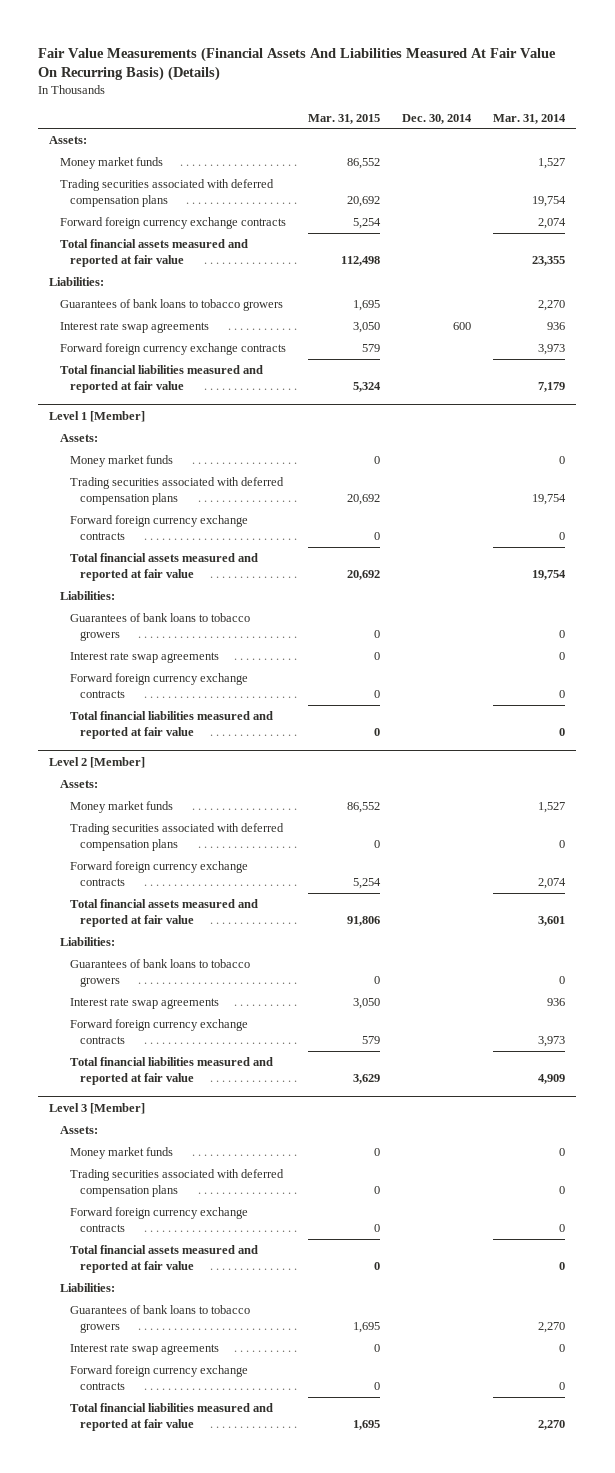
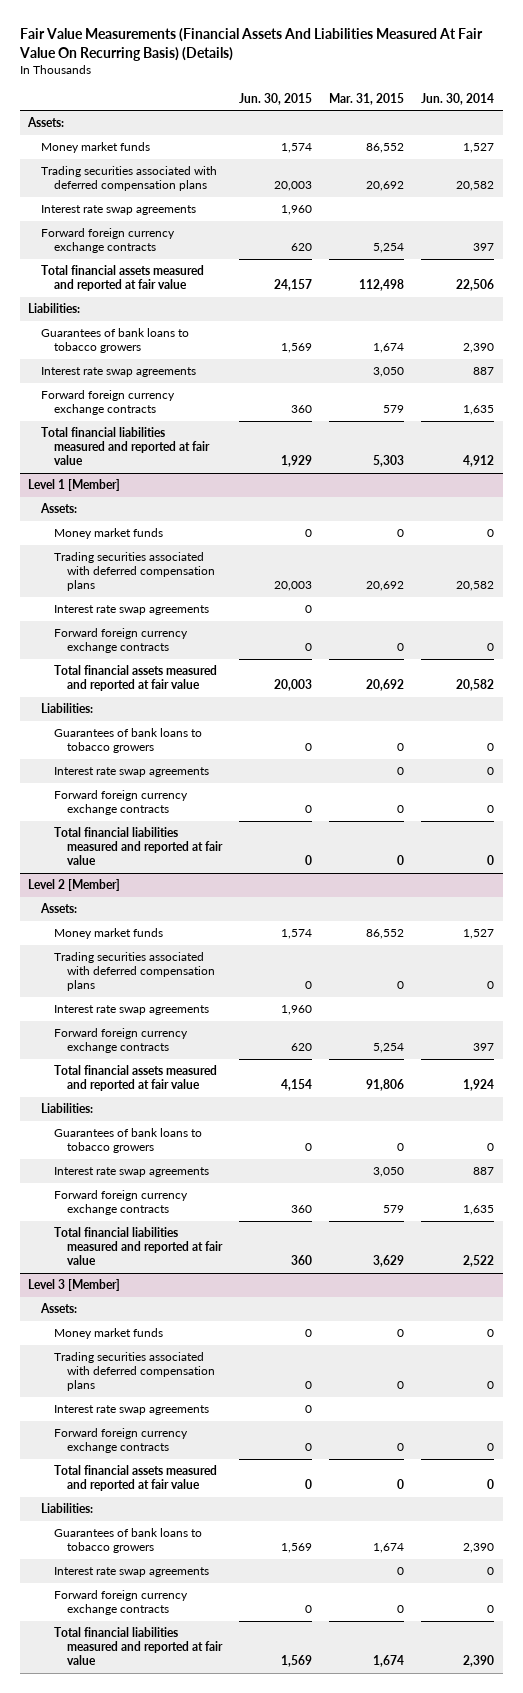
- | Mar. 31, 2015 | Dec. 30, 2014 | Mar. 31, 2014
+ | Jun. 30, 2015 | Mar. 31, 2015 | Jun. 30, 2014
+ Interest rate swap agreements | 1,960 | |
- Guarantees of bank loans to tobacco growers | 1,695 | | 2,270
+ Guarantees of bank loans to tobacco growers | 1,569 | 1,674 | 2,390
- Total financial liabilities measured and reported at fair value | 5,324 | | 7,179
+ Total financial liabilities measured and reported at fair value | 1,929 | 5,303 | 4,912
@ Level 1 [Member]
+ Interest rate swap agreements | 0 | |
@ Level 2 [Member]
+ Interest rate swap agreements | 1,960 | |
@ Level 3 [Member]
+ Interest rate swap agreements | 0 | |
- Guarantees of bank loans to tobacco growers | 1,695 | | 2,270
+ Guarantees of bank loans to tobacco growers | 1,569 | 1,674 | 2,390
- Total financial liabilities measured and reported at fair value | 1,695 | | 2,270
+ Total financial liabilities measured and reported at fair value | 1,569 | 1,674 | 2,390

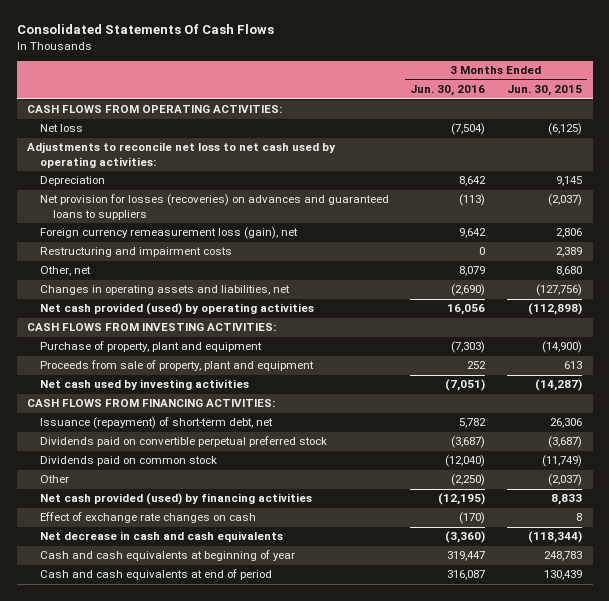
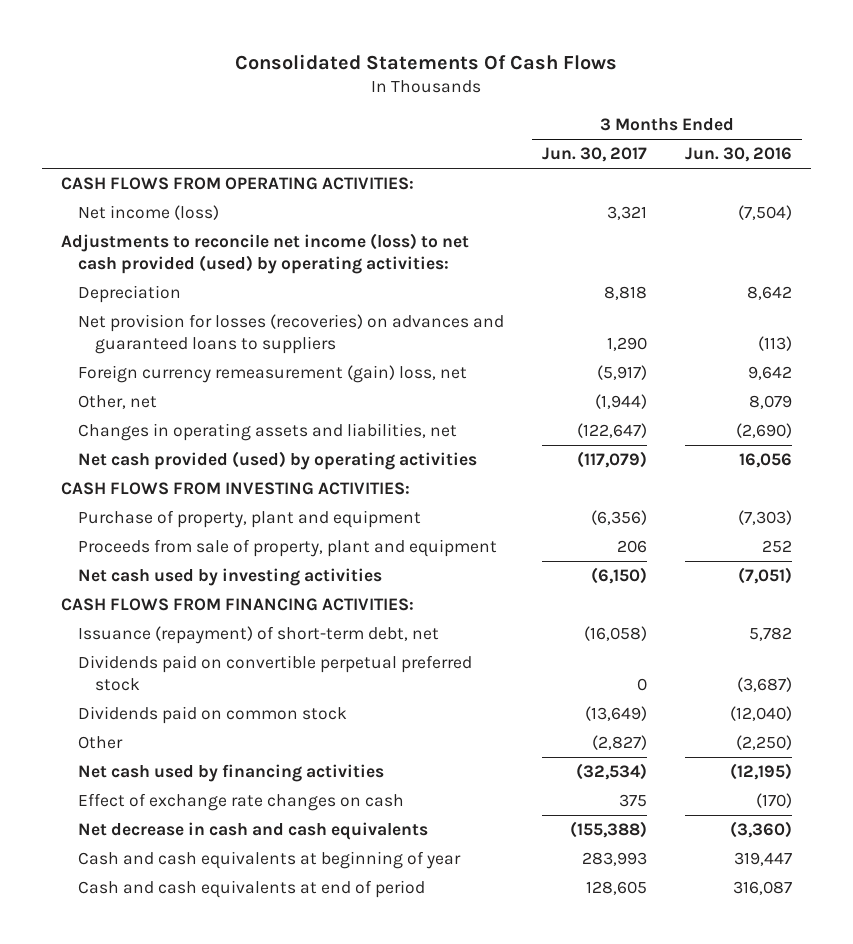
- | 3 Months Ended Jun. 30, 2016 | 3 Months Ended Jun. 30, 2015
+ | 3 Months Ended Jun. 30, 2017 | 3 Months Ended Jun. 30, 2016
- Net loss | (7,504) | (6,125)
- Adjustments to reconcile net loss to net cash used by operating activities:
+ Net income (loss) | 3,321 | (7,504)
+ Adjustments to reconcile net income (loss) to net cash provided (used) by operating activities:
- Foreign currency remeasurement loss (gain), net | 9,642 | 2,806
- Restructuring and impairment costs | 0 | 2,389
+ Foreign currency remeasurement (gain) loss, net | (5,917) | 9,642
- Net cash provided (used) by financing activities | (12,195) | 8,833
+ Net cash used by financing activities | (32,534) | (12,195)

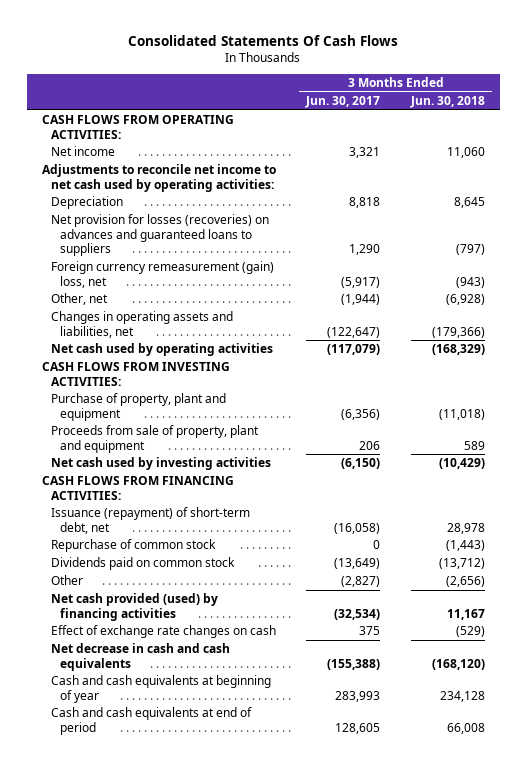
- | 3 Months Ended Jun. 30, 2017 | 3 Months Ended Jun. 30, 2016
+ | 3 Months Ended Jun. 30, 2017 | 3 Months Ended Jun. 30, 2018
- Net income (loss) | 3,321 | (7,504)
- Adjustments to reconcile net income (loss) to net cash provided (used) by operating activities:
+ Net income | 3,321 | 11,060
+ Adjustments to reconcile net income to net cash used by operating activities:
- Net cash provided (used) by operating activities | (117,079) | 16,056
+ Net cash used by operating activities | (117,079) | (168,329)
- Dividends paid on convertible perpetual preferred stock | 0 | (3,687)
+ Repurchase of common stock | 0 | (1,443)
- Net cash used by financing activities | (32,534) | (12,195)
+ Net cash provided (used) by financing activities | (32,534) | 11,167

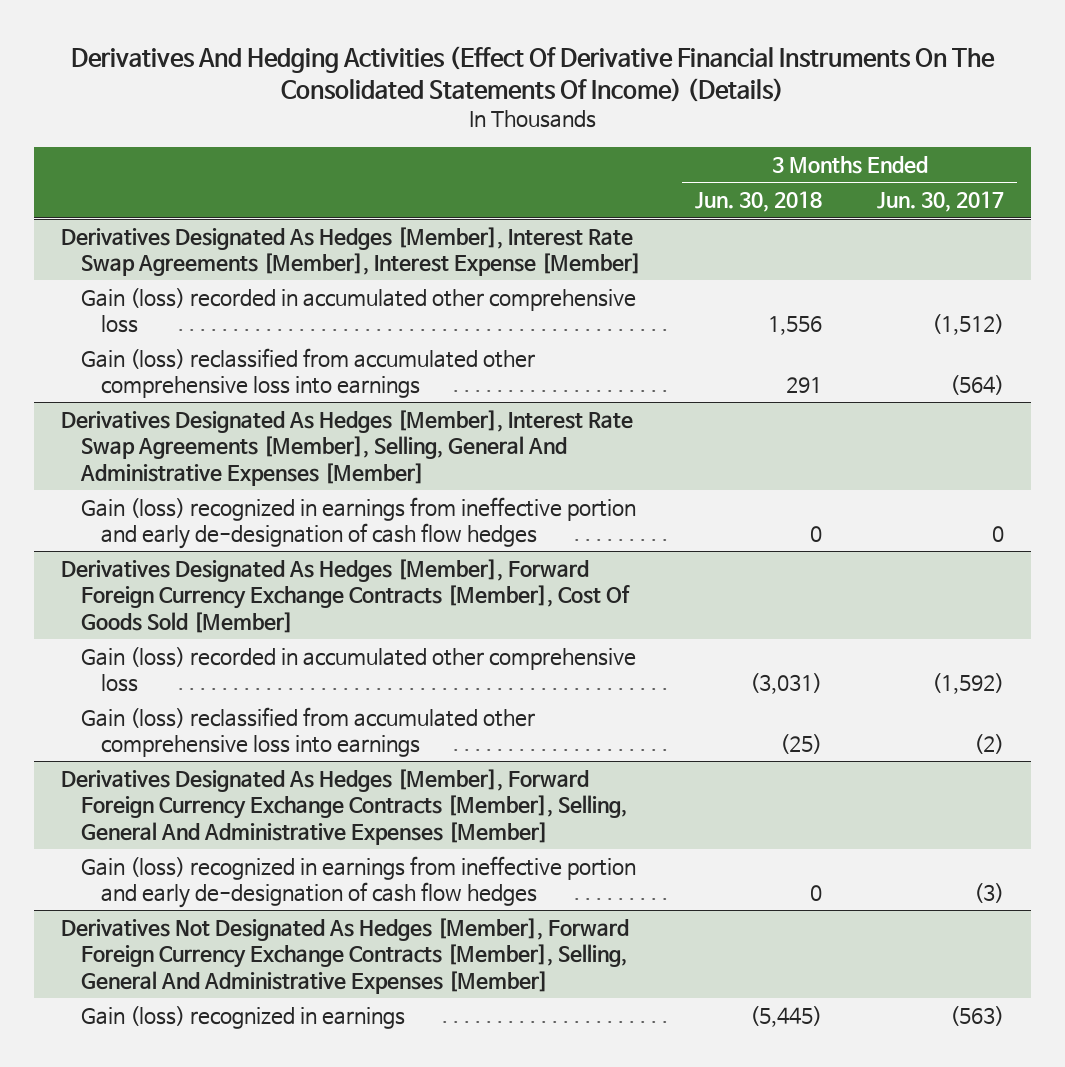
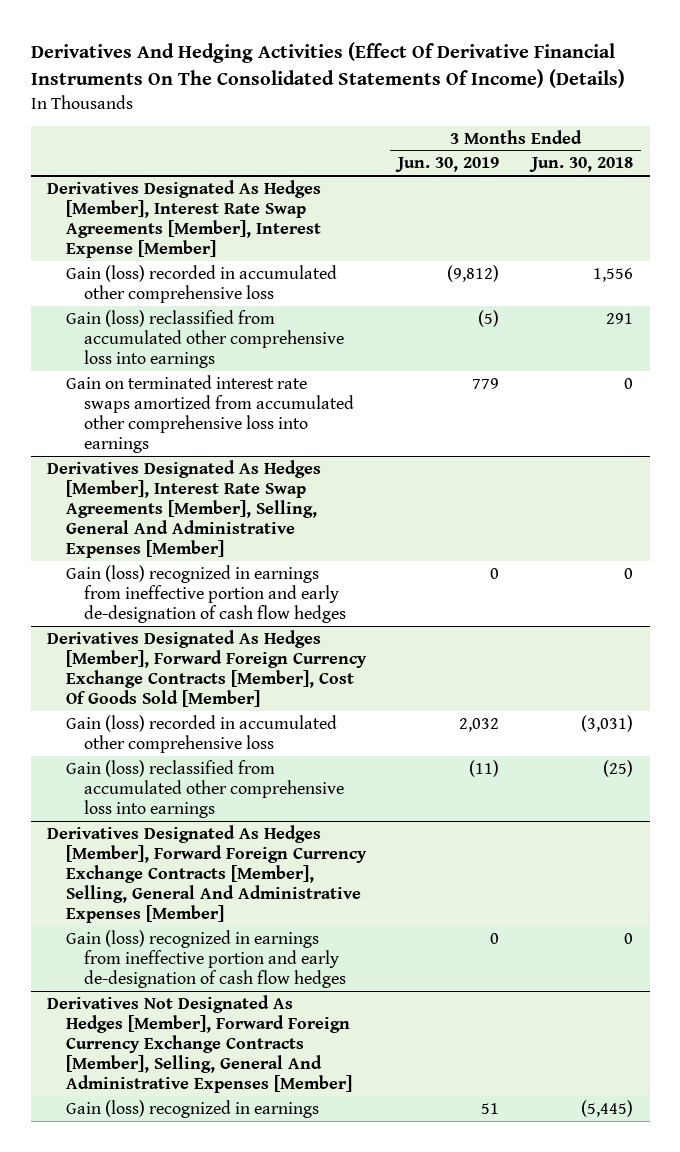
- | 3 Months Ended Jun. 30, 2018 | 3 Months Ended Jun. 30, 2017
+ | 3 Months Ended Jun. 30, 2019 | 3 Months Ended Jun. 30, 2018
@ Derivatives Designated As Hedges [Member], Interest Rate Swap Agreements [Member], Interest Expense [Member]
+ Gain on terminated interest rate swaps amortized from accumulated other comprehensive loss into earnings | 779 | 0

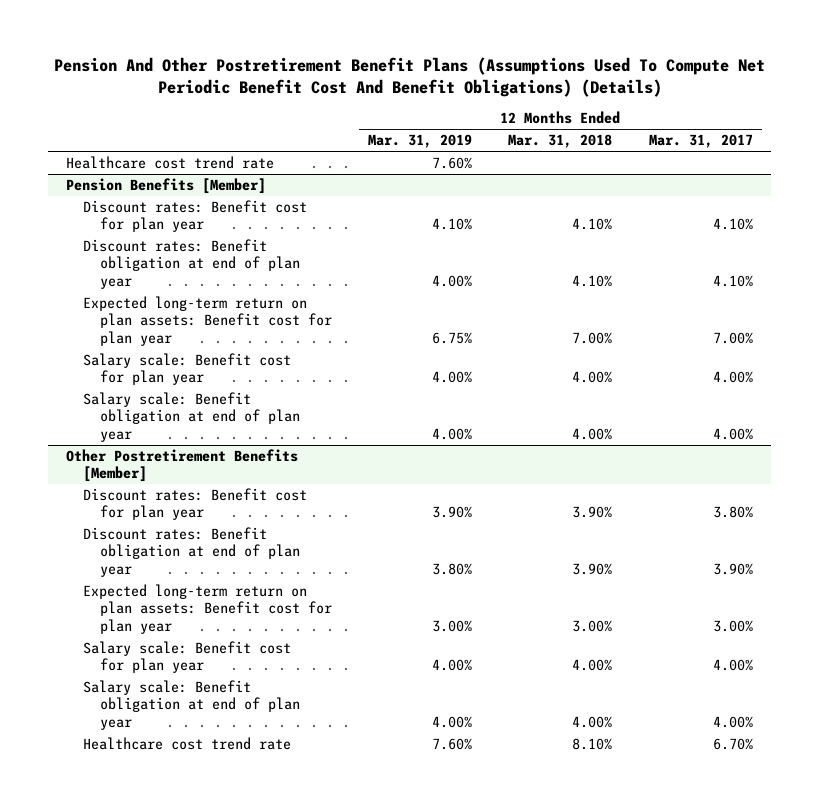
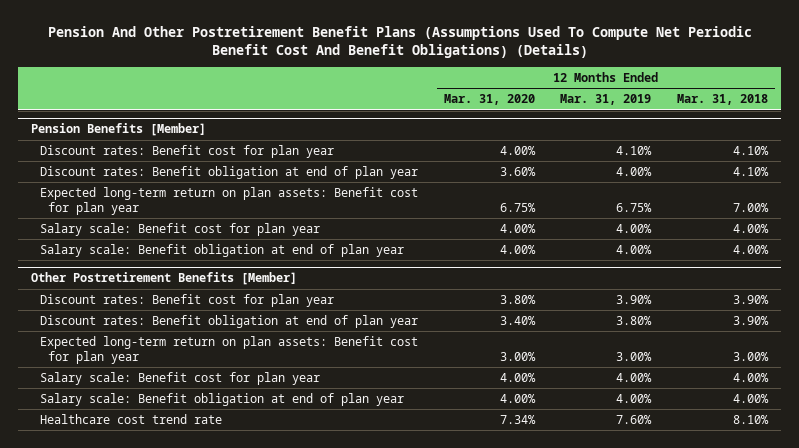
- | 12 Months Ended Mar. 31, 2019 | 12 Months Ended Mar. 31, 2018 | 12 Months Ended Mar. 31, 2017
+ | 12 Months Ended Mar. 31, 2020 | 12 Months Ended Mar. 31, 2019 | 12 Months Ended Mar. 31, 2018
- Healthcare cost trend rate | 7.60% | |

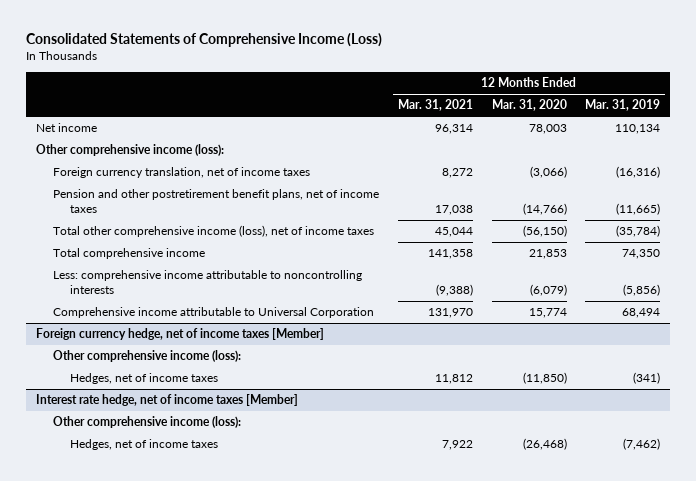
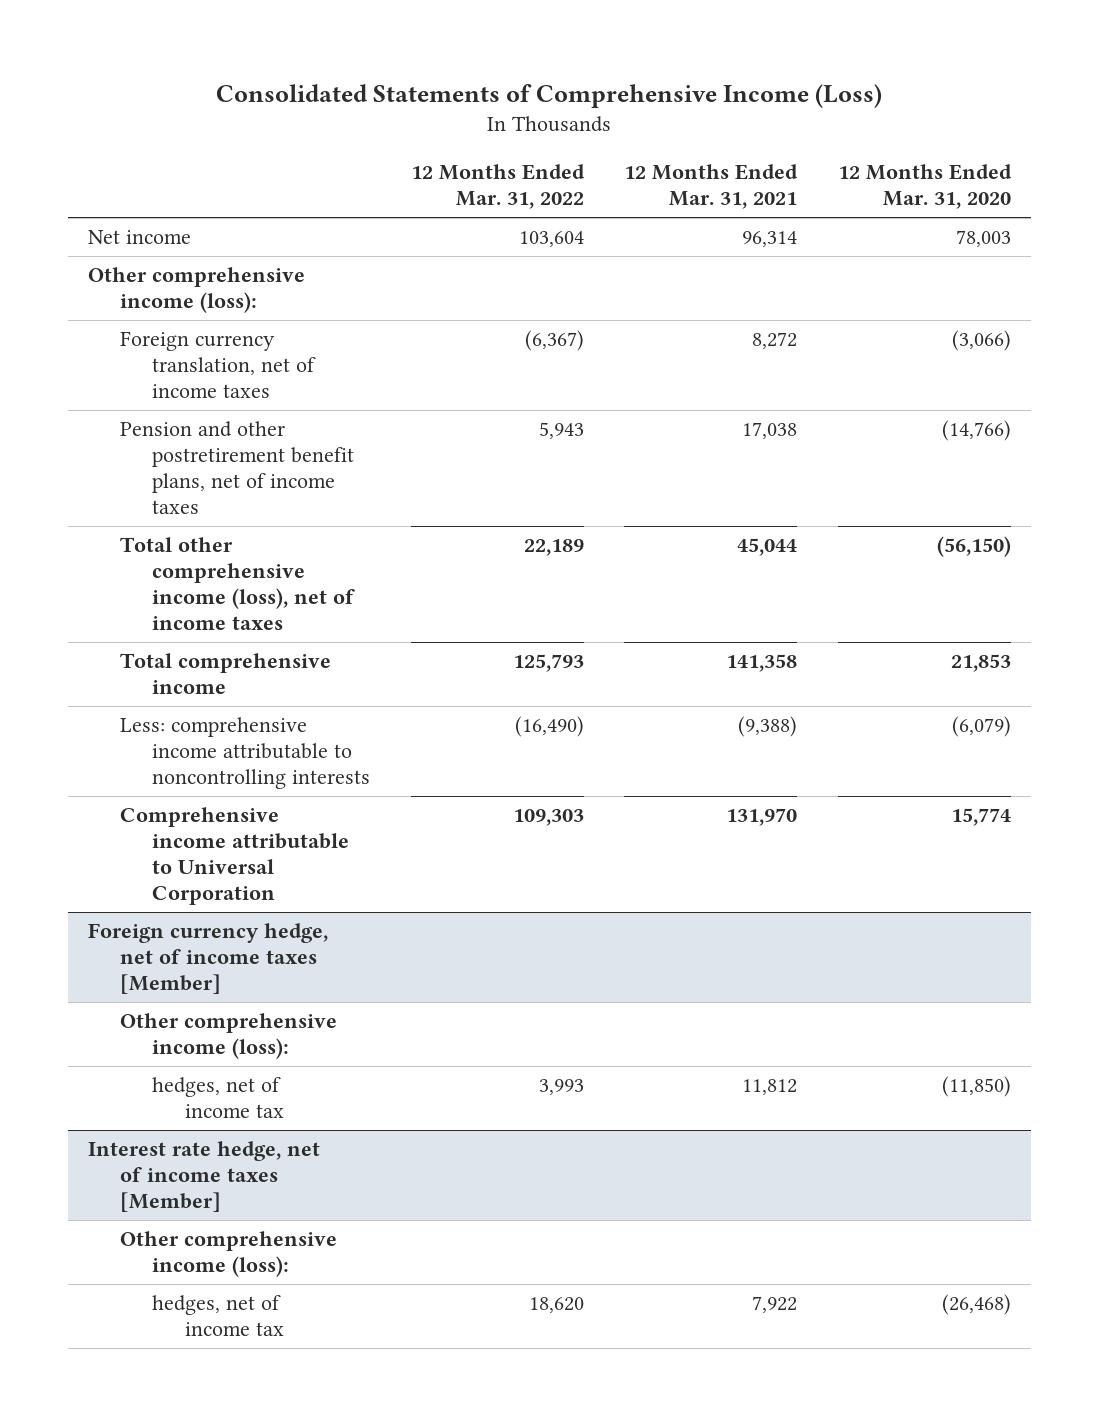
- | 12 Months Ended Mar. 31, 2021 | 12 Months Ended Mar. 31, 2020 | 12 Months Ended Mar. 31, 2019
+ | 12 Months Ended Mar. 31, 2022 | 12 Months Ended Mar. 31, 2021 | 12 Months Ended Mar. 31, 2020
@ Foreign currency hedge, net of income taxes [Member]
- Hedges, net of income taxes | 11,812 | (11,850) | (341)
+ hedges, net of income tax | 3,993 | 11,812 | (11,850)
@ Interest rate hedge, net of income taxes [Member]
- Hedges, net of income taxes | 7,922 | (26,468) | (7,462)
+ hedges, net of income tax | 18,620 | 7,922 | (26,468)

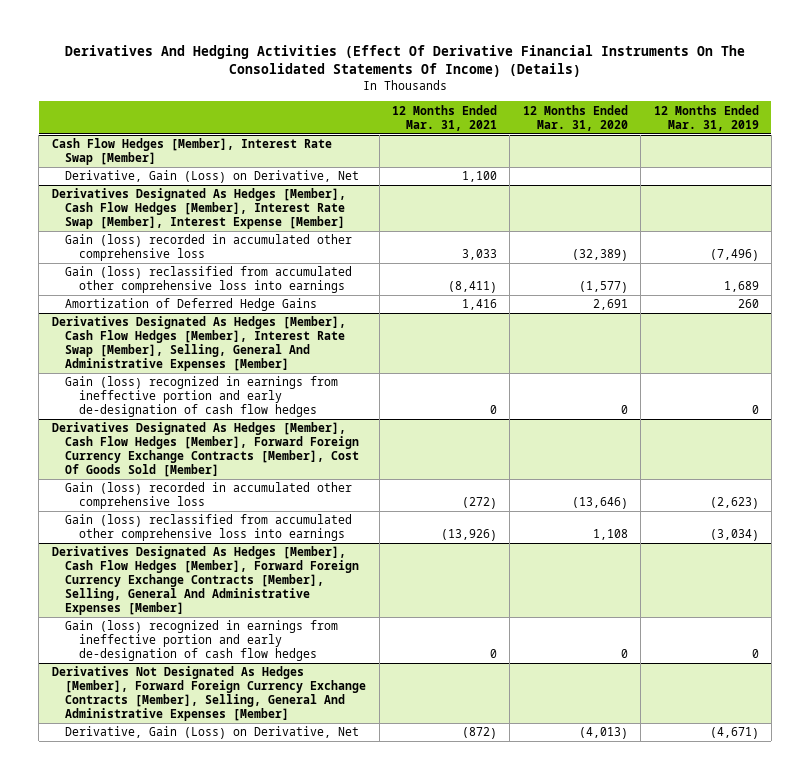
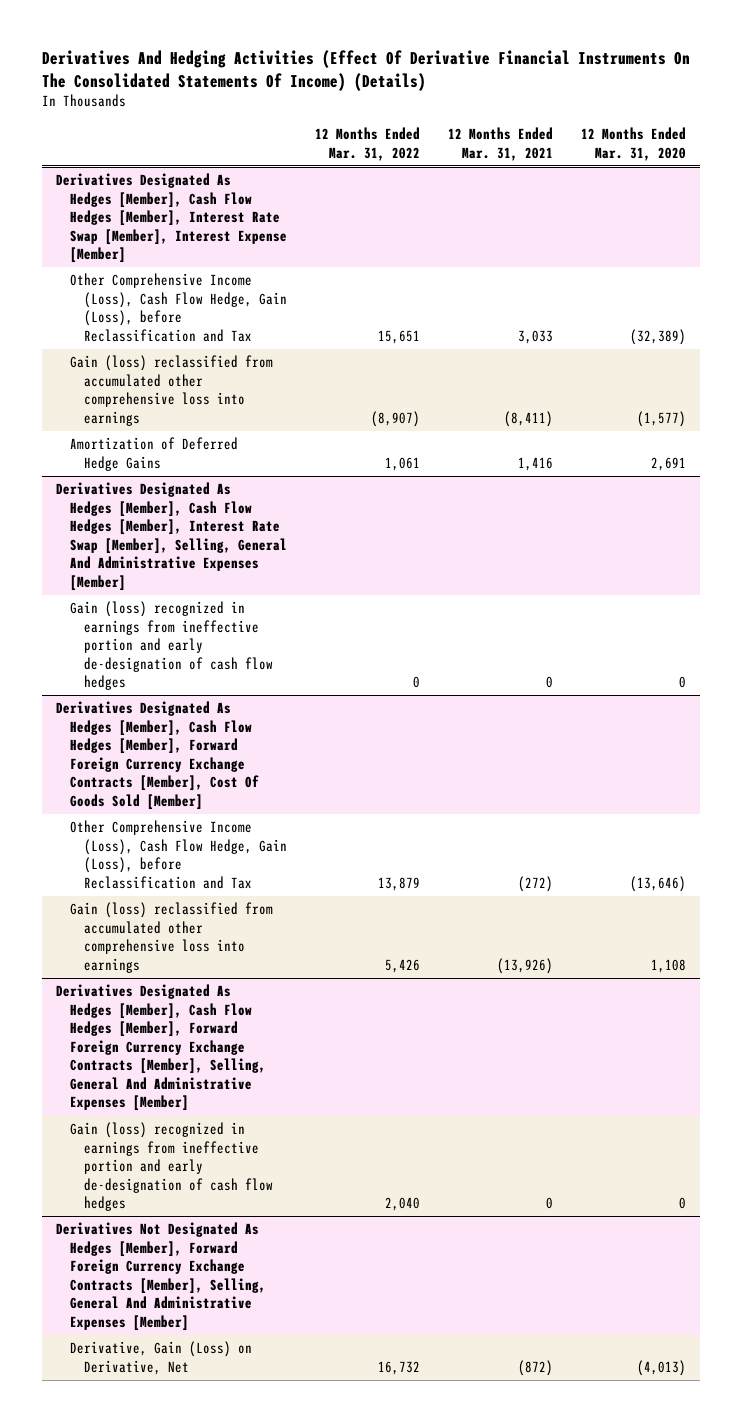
- | 12 Months Ended Mar. 31, 2021 | 12 Months Ended Mar. 31, 2020 | 12 Months Ended Mar. 31, 2019
+ | 12 Months Ended Mar. 31, 2022 | 12 Months Ended Mar. 31, 2021 | 12 Months Ended Mar. 31, 2020
- Cash Flow Hedges [Member], Interest Rate Swap [Member]
- Derivative, Gain (Loss) on Derivative, Net | 1,100 | |
@ Derivatives Designated As Hedges [Member], Cash Flow Hedges [Member], Interest Rate Swap [Member], Interest Expense [Member]
- Gain (loss) recorded in accumulated other comprehensive loss | 3,033 | (32,389) | (7,496)
+ Other Comprehensive Income (Loss), Cash Flow Hedge, Gain (Loss), before Reclassification and Tax | 15,651 | 3,033 | (32,389)
@ Derivatives Designated As Hedges [Member], Cash Flow Hedges [Member], Forward Foreign Currency Exchange Contracts [Member], Cost Of Goods Sold [Member]
- Gain (loss) recorded in accumulated other comprehensive loss | (272) | (13,646) | (2,623)
+ Other Comprehensive Income (Loss), Cash Flow Hedge, Gain (Loss), before Reclassification and Tax | 13,879 | (272) | (13,646)

